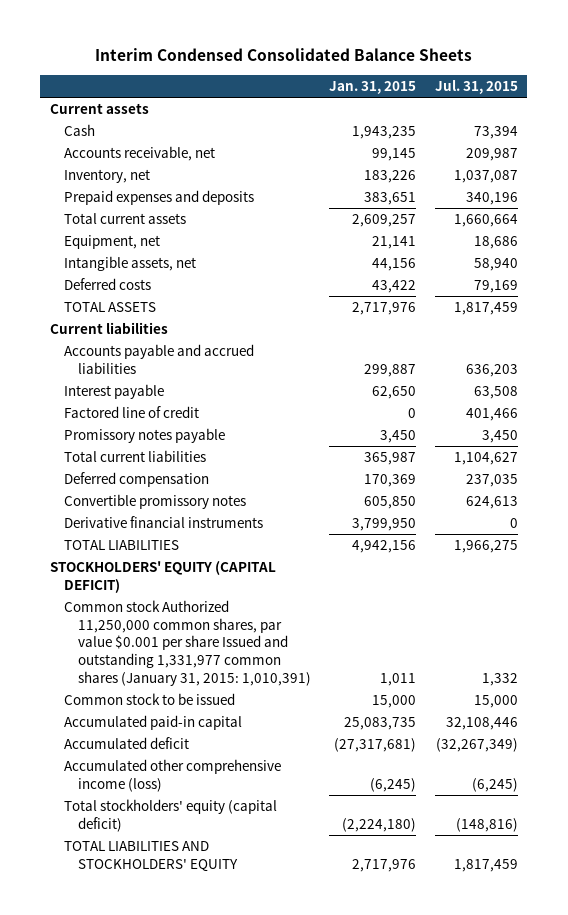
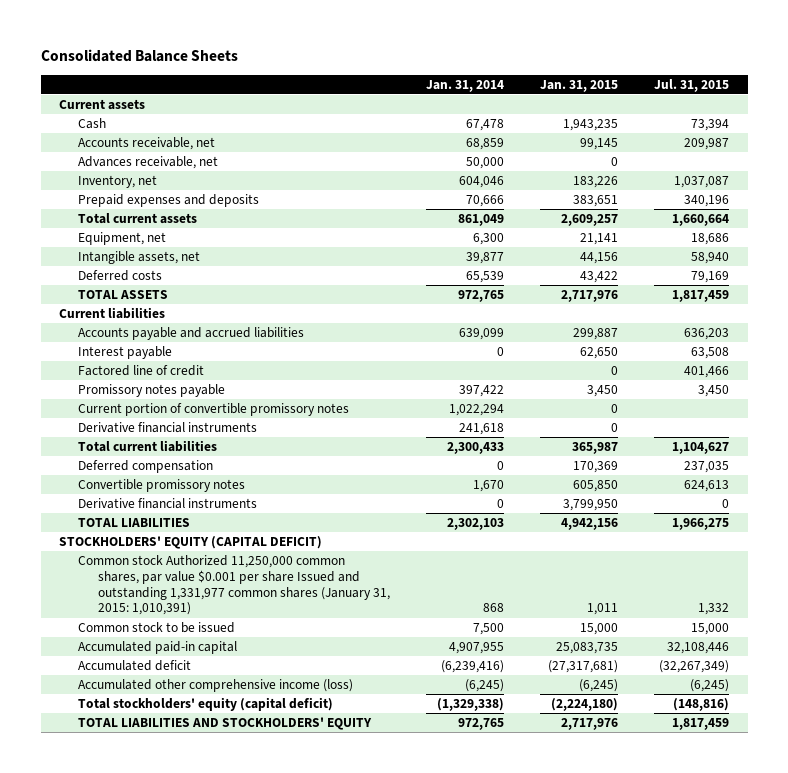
- Interim Condensed Consolidated Balance Sheets
+ Consolidated Balance Sheets
- | Jan. 31, 2015 | Jul. 31, 2015
+ | Jan. 31, 2014 | Jan. 31, 2015 | Jul. 31, 2015
+ Advances receivable, net | 50,000 | 0 |
+ Current portion of convertible promissory notes | 1,022,294 | 0 |
+ Derivative financial instruments | 241,618 | 0 |

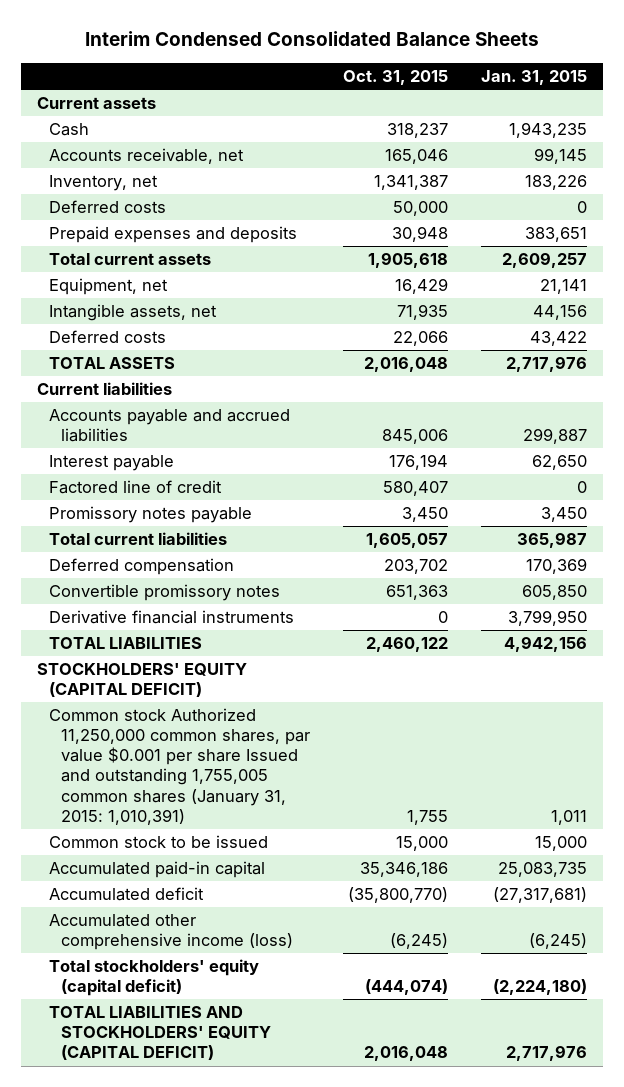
- Consolidated Balance Sheets
+ Interim Condensed Consolidated Balance Sheets
- | Jan. 31, 2014 | Jan. 31, 2015 | Jul. 31, 2015
+ | Oct. 31, 2015 | Jan. 31, 2015
- Advances receivable, net | 50,000 | 0 |
+ Deferred costs | 50,000 | 0
- Current portion of convertible promissory notes | 1,022,294 | 0 |
- Derivative financial instruments | 241,618 | 0 |
- Common stock Authorized 11,250,000 common shares, par value $0.001 per share Issued and outstanding 1,331,977 common shares (January 31, 2015: 1,010,391) | 868 | 1,011 | 1,332
+ Common stock Authorized 11,250,000 common shares, par value $0.001 per share Issued and outstanding 1,755,005 common shares (January 31, 2015: 1,010,391) | 1,755 | 1,011
- TOTAL LIABILITIES AND STOCKHOLDERS' EQUITY | 972,765 | 2,717,976 | 1,817,459
+ TOTAL LIABILITIES AND STOCKHOLDERS' EQUITY (CAPITAL DEFICIT) | 2,016,048 | 2,717,976

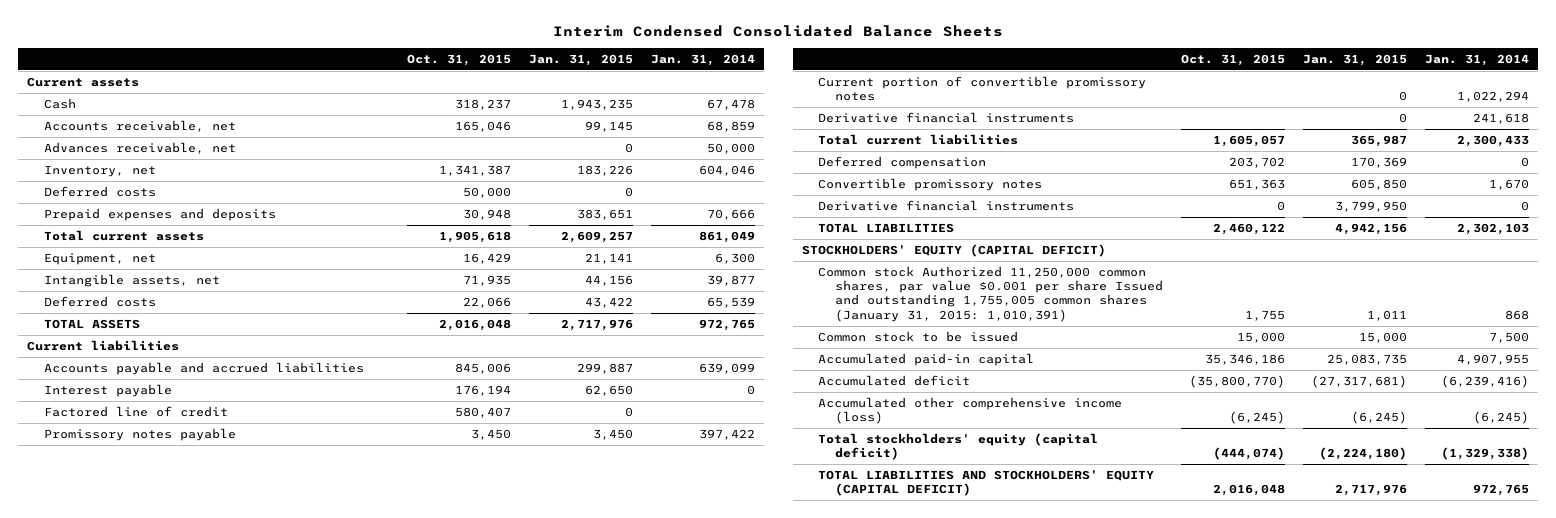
- | Oct. 31, 2015 | Jan. 31, 2015
+ | Oct. 31, 2015 | Jan. 31, 2015 | Jan. 31, 2014
+ Advances receivable, net | | 0 | 50,000
+ Current portion of convertible promissory notes | | 0 | 1,022,294
+ Derivative financial instruments | | 0 | 241,618

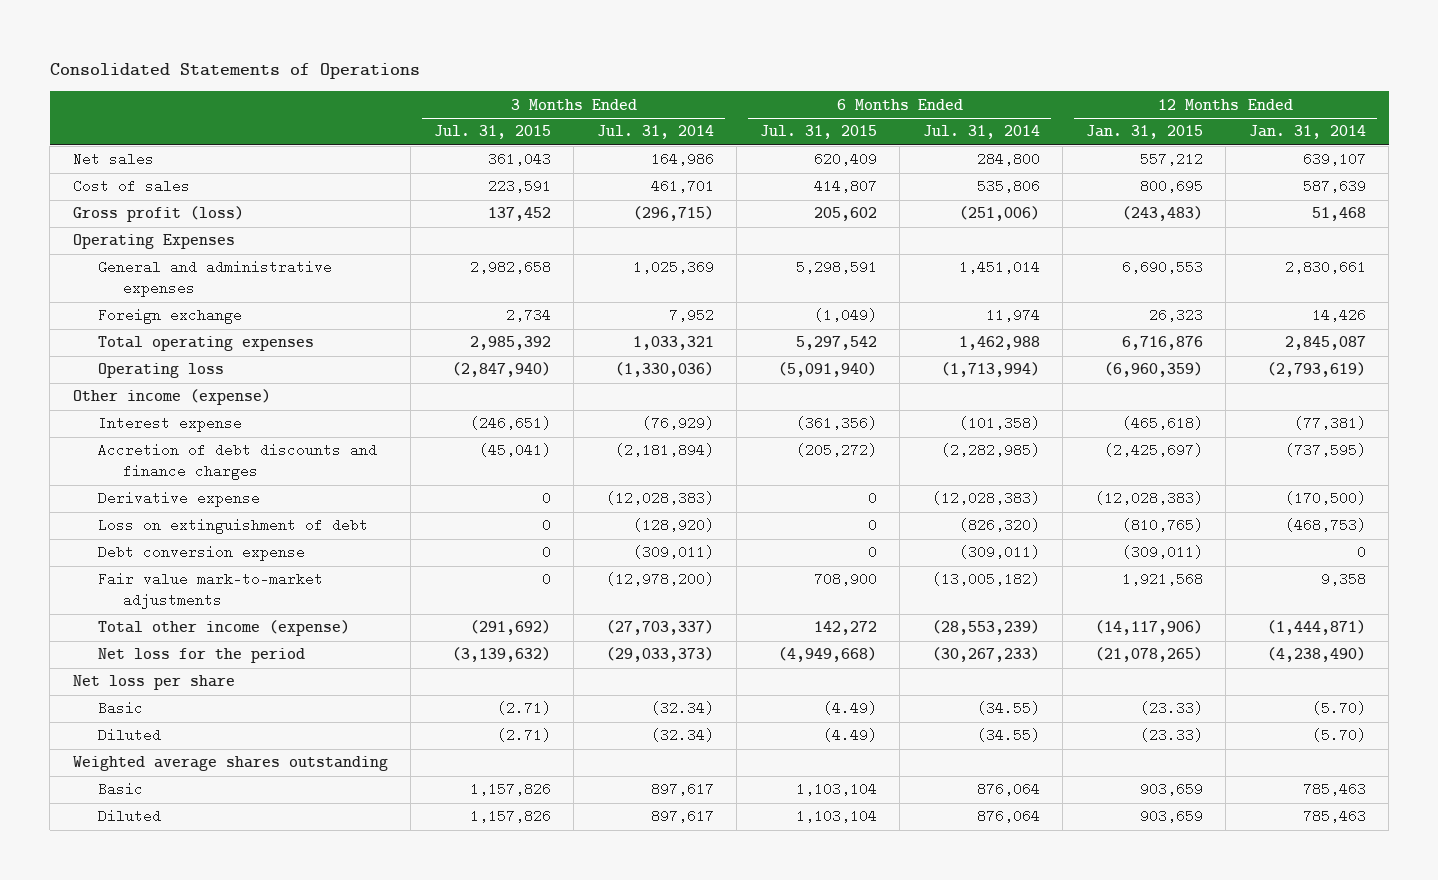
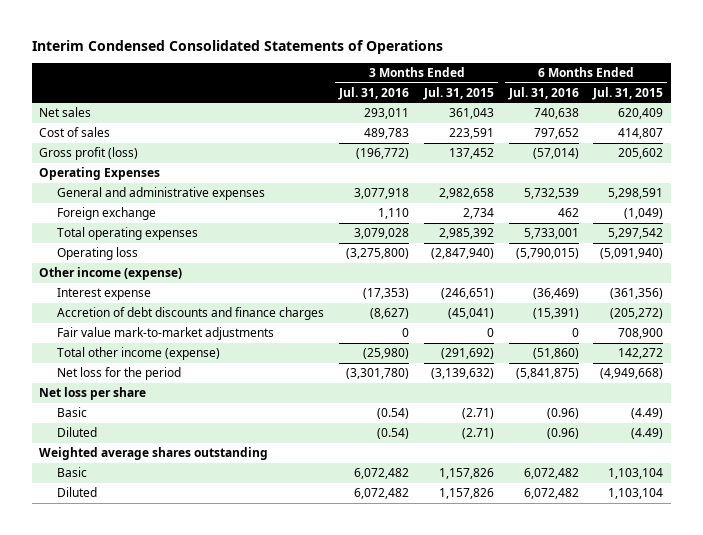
- Consolidated Statements of Operations
+ Interim Condensed Consolidated Statements of Operations
- | 3 Months Ended Jul. 31, 2015 | 3 Months Ended Jul. 31, 2014 | 6 Months Ended Jul. 31, 2015 | 6 Months Ended Jul. 31, 2014 | 12 Months Ended Jan. 31, 2015 | 12 Months Ended Jan. 31, 2014
+ | 3 Months Ended Jul. 31, 2016 | 3 Months Ended Jul. 31, 2015 | 6 Months Ended Jul. 31, 2016 | 6 Months Ended Jul. 31, 2015
- Derivative expense | 0 | (12,028,383) | 0 | (12,028,383) | (12,028,383) | (170,500)
- Loss on extinguishment of debt | 0 | (128,920) | 0 | (826,320) | (810,765) | (468,753)
- Debt conversion expense | 0 | (309,011) | 0 | (309,011) | (309,011) | 0

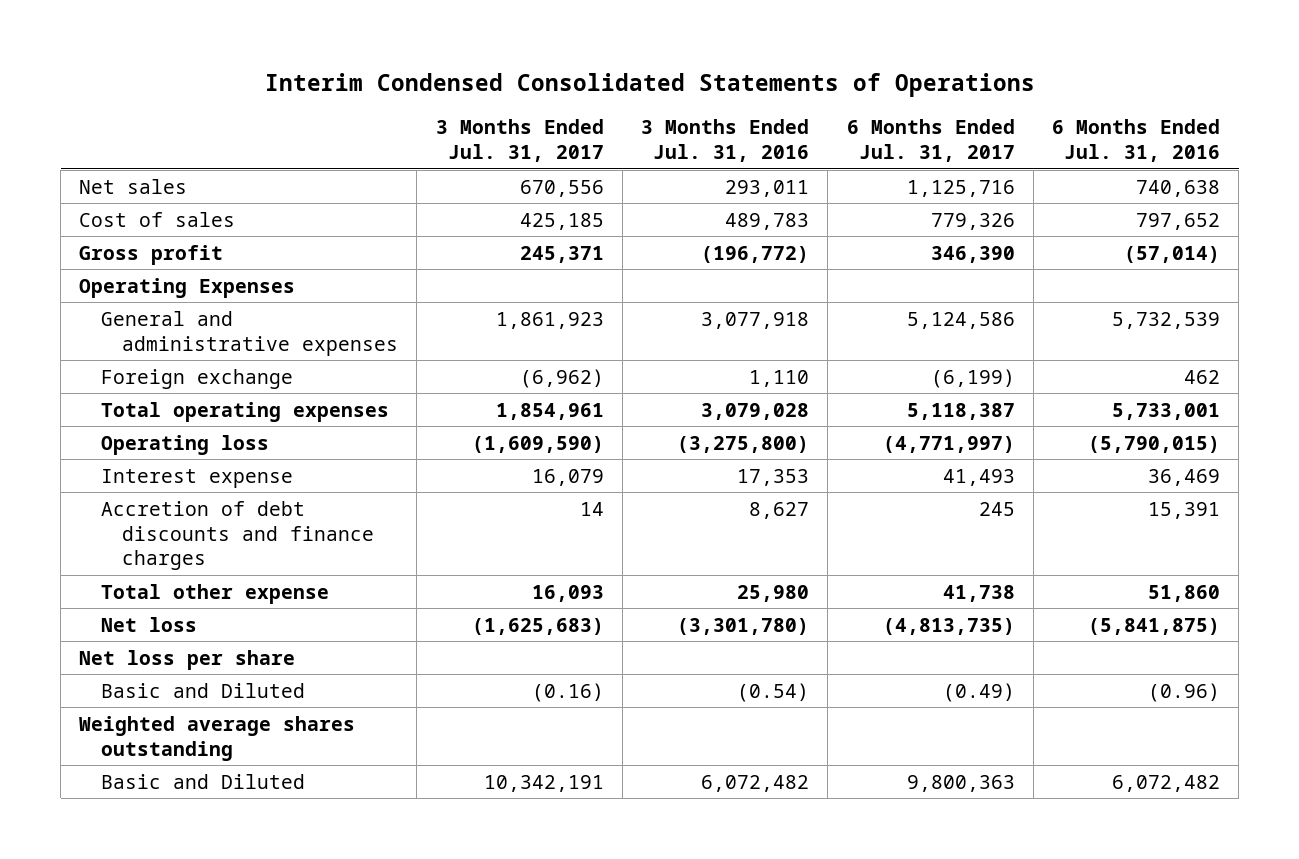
- | 3 Months Ended Jul. 31, 2016 | 3 Months Ended Jul. 31, 2015 | 6 Months Ended Jul. 31, 2016 | 6 Months Ended Jul. 31, 2015
+ | 3 Months Ended Jul. 31, 2017 | 3 Months Ended Jul. 31, 2016 | 6 Months Ended Jul. 31, 2017 | 6 Months Ended Jul. 31, 2016
- Gross profit (loss) | (196,772) | 137,452 | (57,014) | 205,602
+ Gross profit | 245,371 | (196,772) | 346,390 | (57,014)
- Other income (expense)
- Interest expense | (17,353) | (246,651) | (36,469) | (361,356)
- Accretion of debt discounts and finance charges | (8,627) | (45,041) | (15,391) | (205,272)
- Fair value mark-to-market adjustments | 0 | 0 | 0 | 708,900
- Total other income (expense) | (25,980) | (291,692) | (51,860) | 142,272
- Net loss for the period | (3,301,780) | (3,139,632) | (5,841,875) | (4,949,668)
+ Interest expense | 16,079 | 17,353 | 41,493 | 36,469
+ Accretion of debt discounts and finance charges | 14 | 8,627 | 245 | 15,391
+ Total other expense | 16,093 | 25,980 | 41,738 | 51,860
+ Net loss | (1,625,683) | (3,301,780) | (4,813,735) | (5,841,875)
- Basic | (0.54) | (2.71) | (0.96) | (4.49)
- Diluted | (0.54) | (2.71) | (0.96) | (4.49)
+ Basic and Diluted | (0.16) | (0.54) | (0.49) | (0.96)
- Basic | 6,072,482 | 1,157,826 | 6,072,482 | 1,103,104
- Diluted | 6,072,482 | 1,157,826 | 6,072,482 | 1,103,104
+ Basic and Diluted | 10,342,191 | 6,072,482 | 9,800,363 | 6,072,482

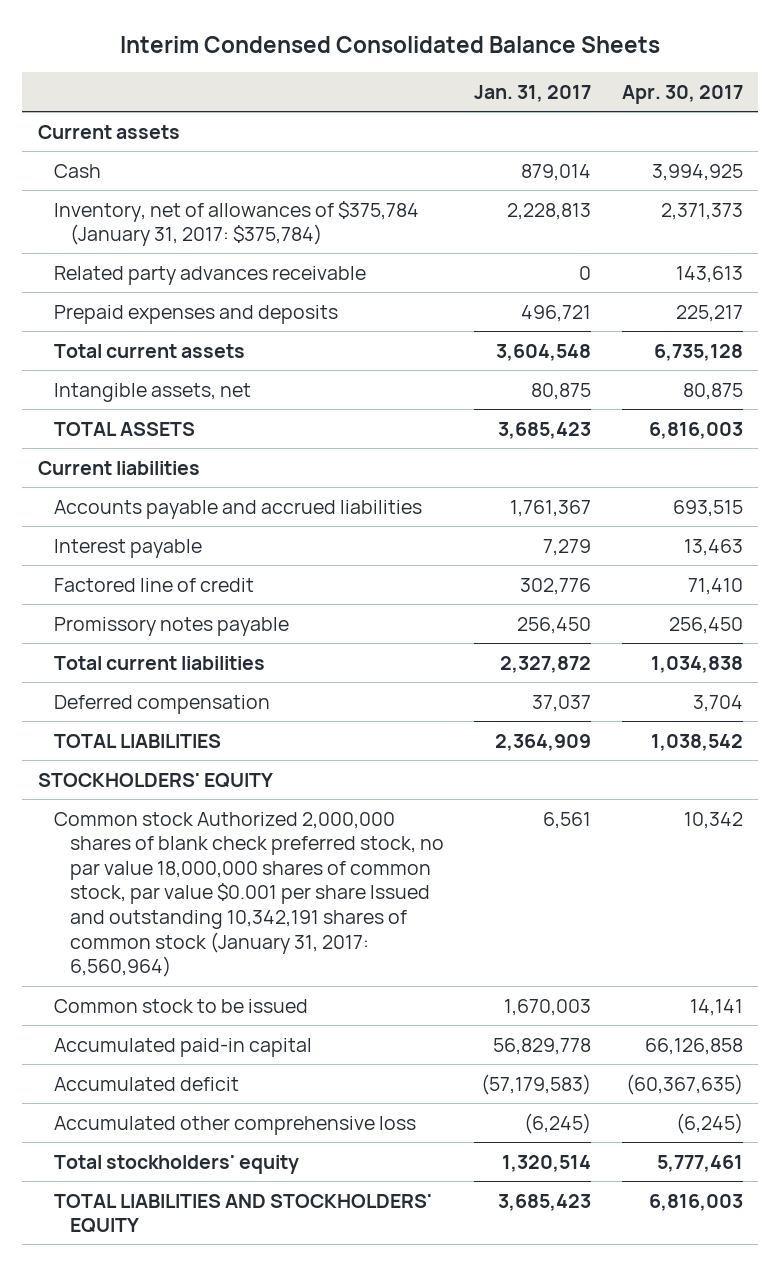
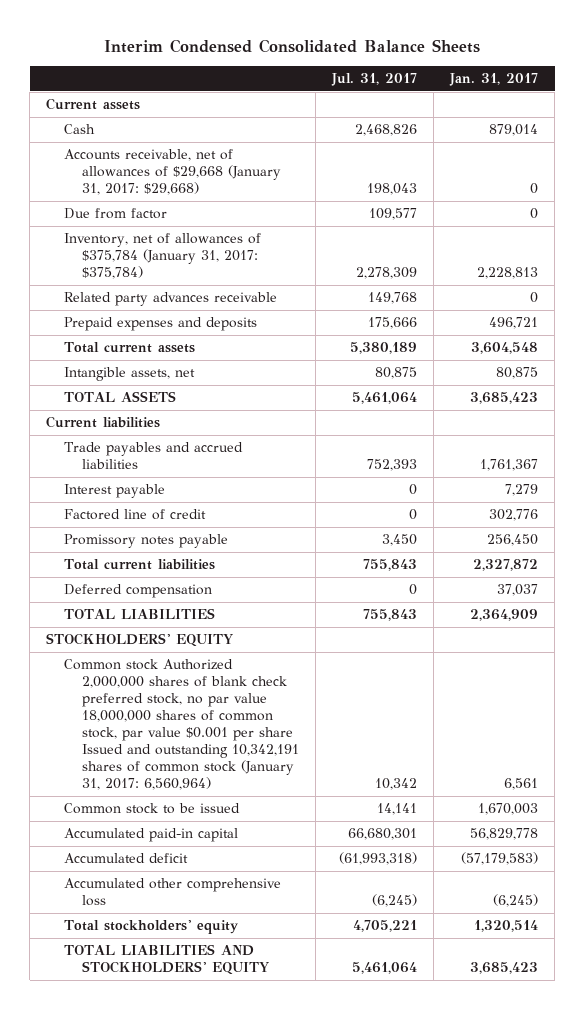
- | Jan. 31, 2017 | Apr. 30, 2017
+ | Jul. 31, 2017 | Jan. 31, 2017
+ Accounts receivable, net of allowances of $29,668 (January 31, 2017: $29,668) | 198,043 | 0
+ Due from factor | 109,577 | 0
- Accounts payable and accrued liabilities | 1,761,367 | 693,515
+ Trade payables and accrued liabilities | 752,393 | 1,761,367

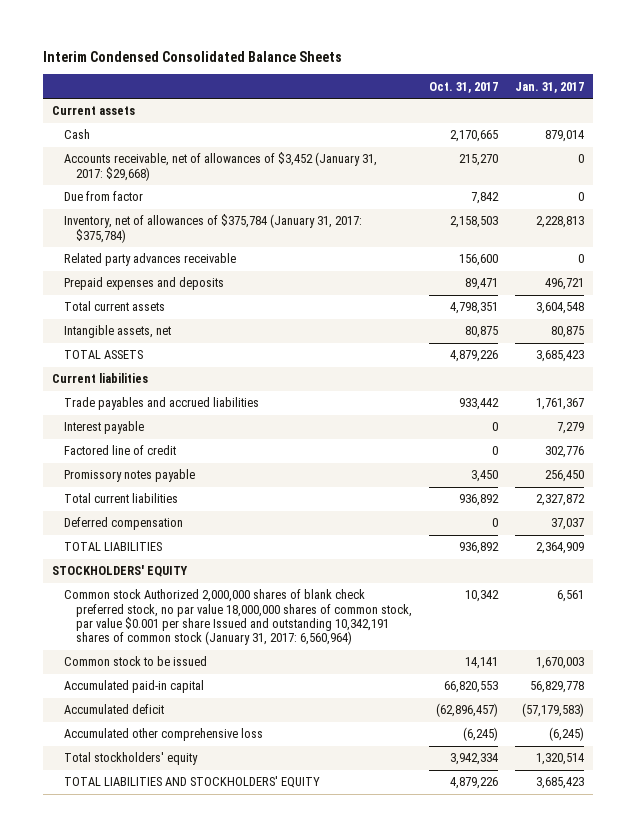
- | Jul. 31, 2017 | Jan. 31, 2017
+ | Oct. 31, 2017 | Jan. 31, 2017
- Accounts receivable, net of allowances of $29,668 (January 31, 2017: $29,668) | 198,043 | 0
+ Accounts receivable, net of allowances of $3,452 (January 31, 2017: $29,668) | 215,270 | 0

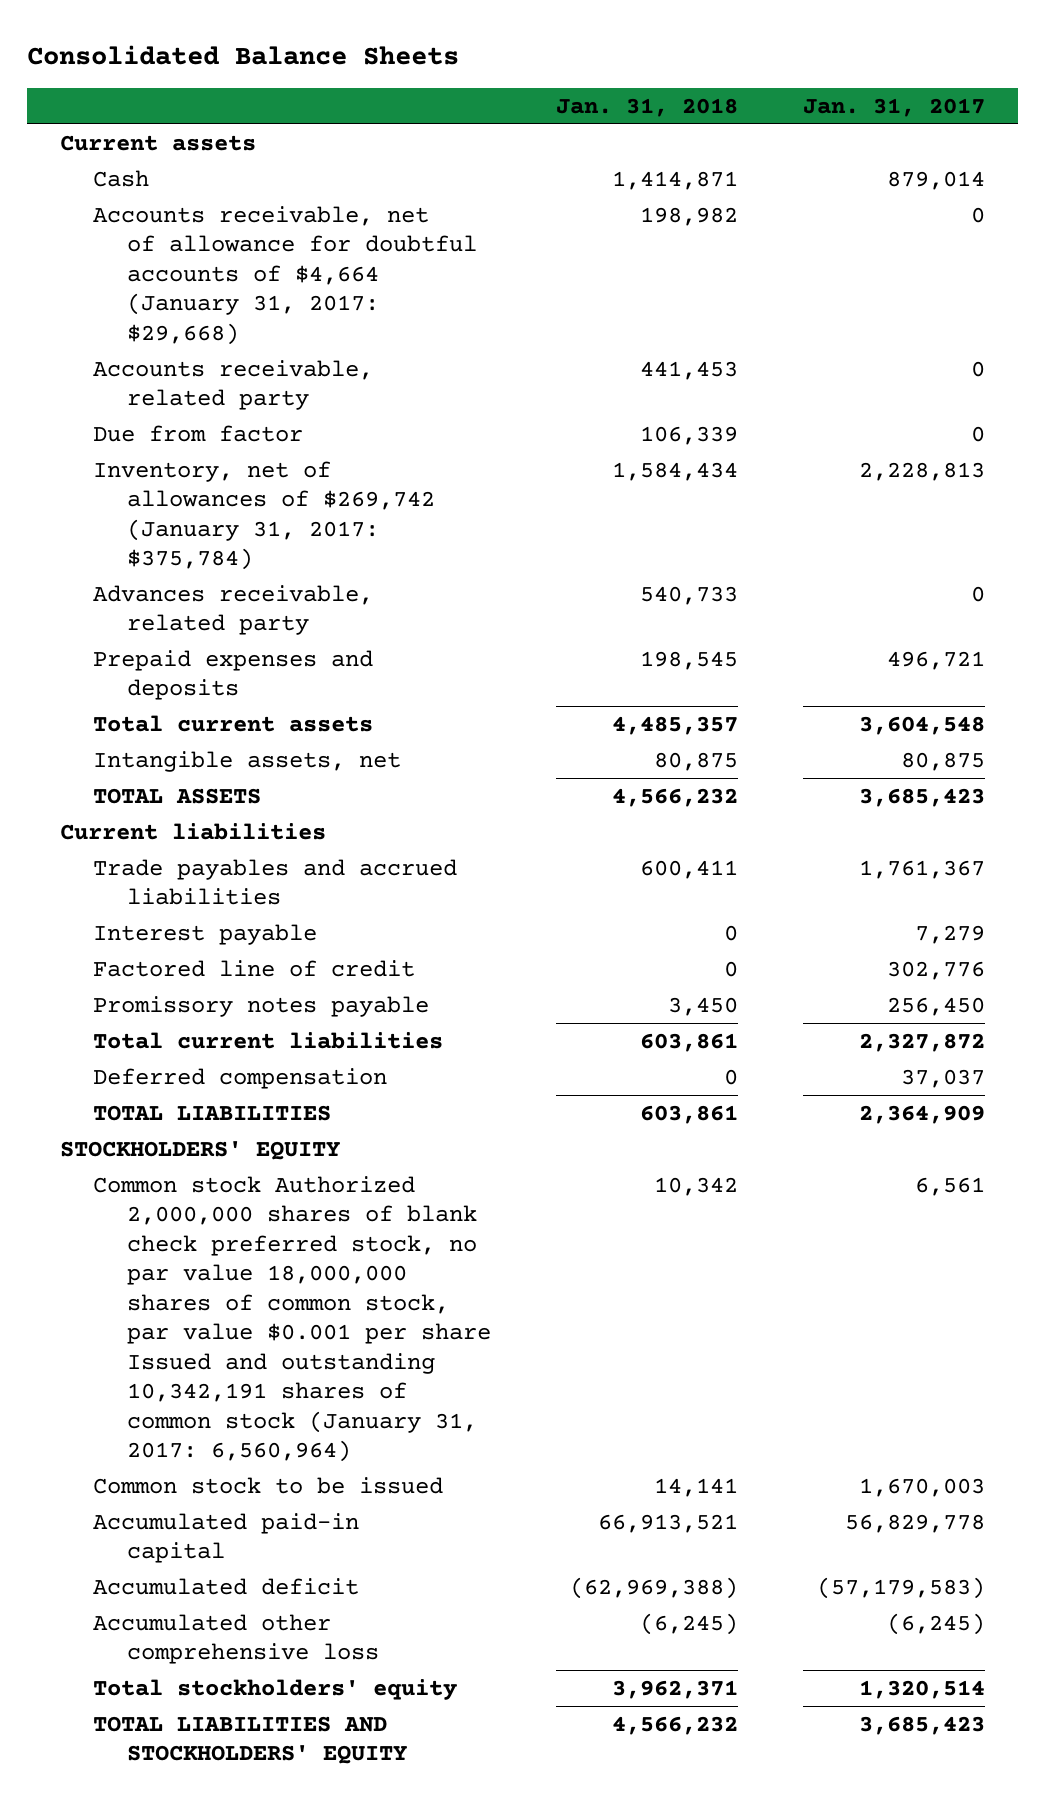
- Interim Condensed Consolidated Balance Sheets
+ Consolidated Balance Sheets
- | Oct. 31, 2017 | Jan. 31, 2017
+ | Jan. 31, 2018 | Jan. 31, 2017
- Accounts receivable, net of allowances of $3,452 (January 31, 2017: $29,668) | 215,270 | 0
+ Accounts receivable, net of allowance for doubtful accounts of $4,664 (January 31, 2017: $29,668) | 198,982 | 0
+ Accounts receivable, related party | 441,453 | 0
- Inventory, net of allowances of $375,784 (January 31, 2017: $375,784) | 2,158,503 | 2,228,813
- Related party advances receivable | 156,600 | 0
+ Inventory, net of allowances of $269,742 (January 31, 2017: $375,784) | 1,584,434 | 2,228,813
+ Advances receivable, related party | 540,733 | 0

